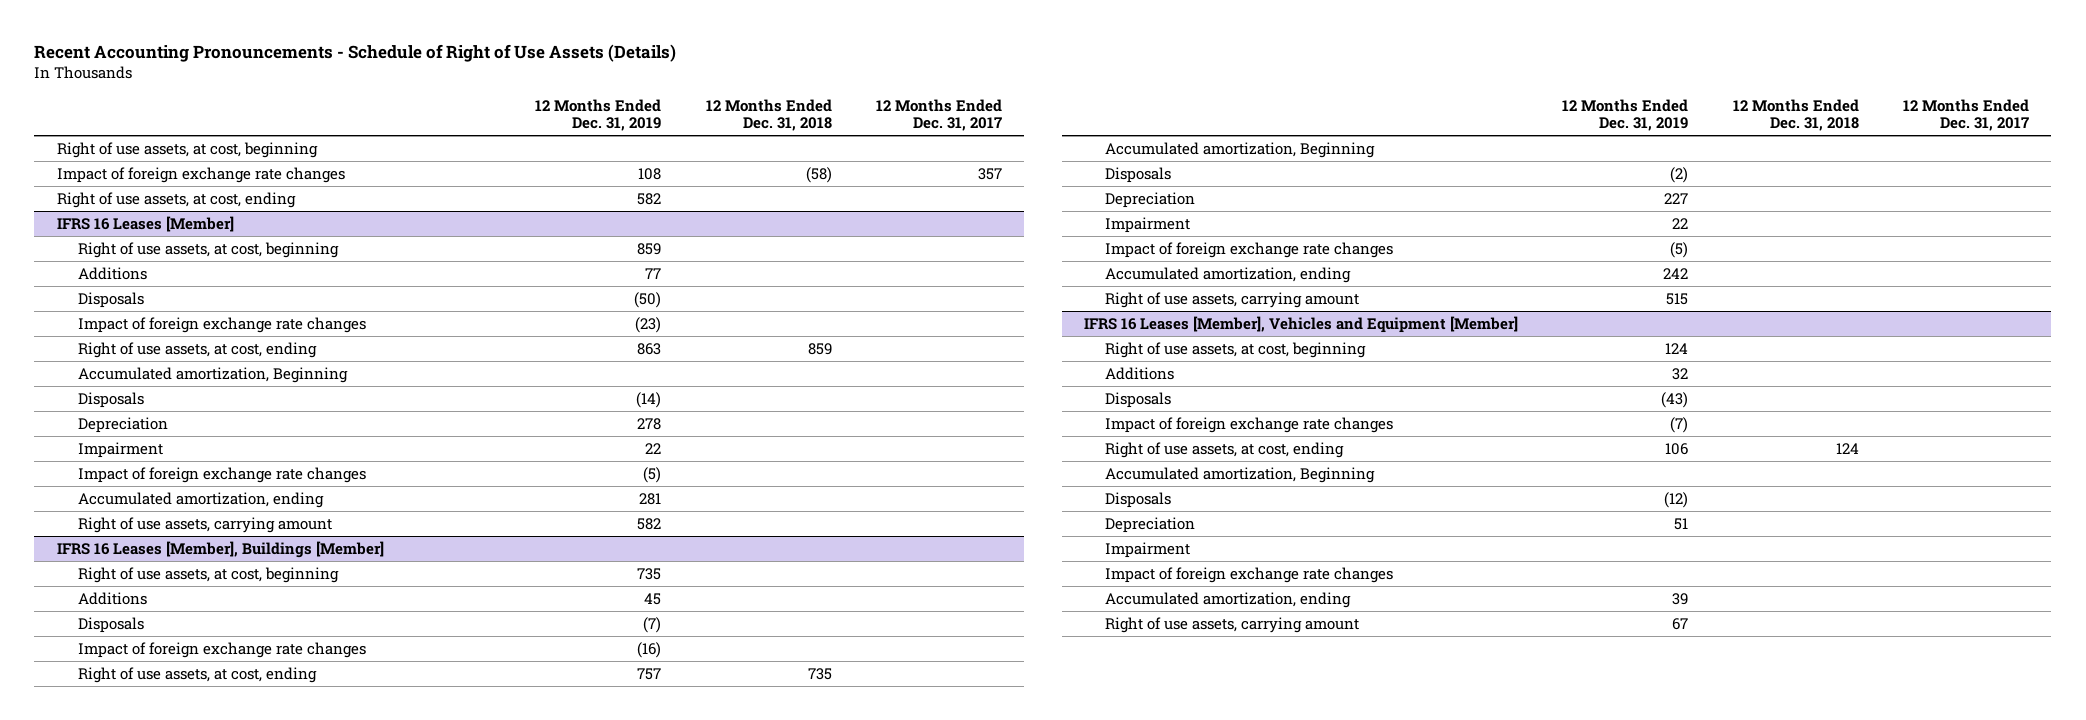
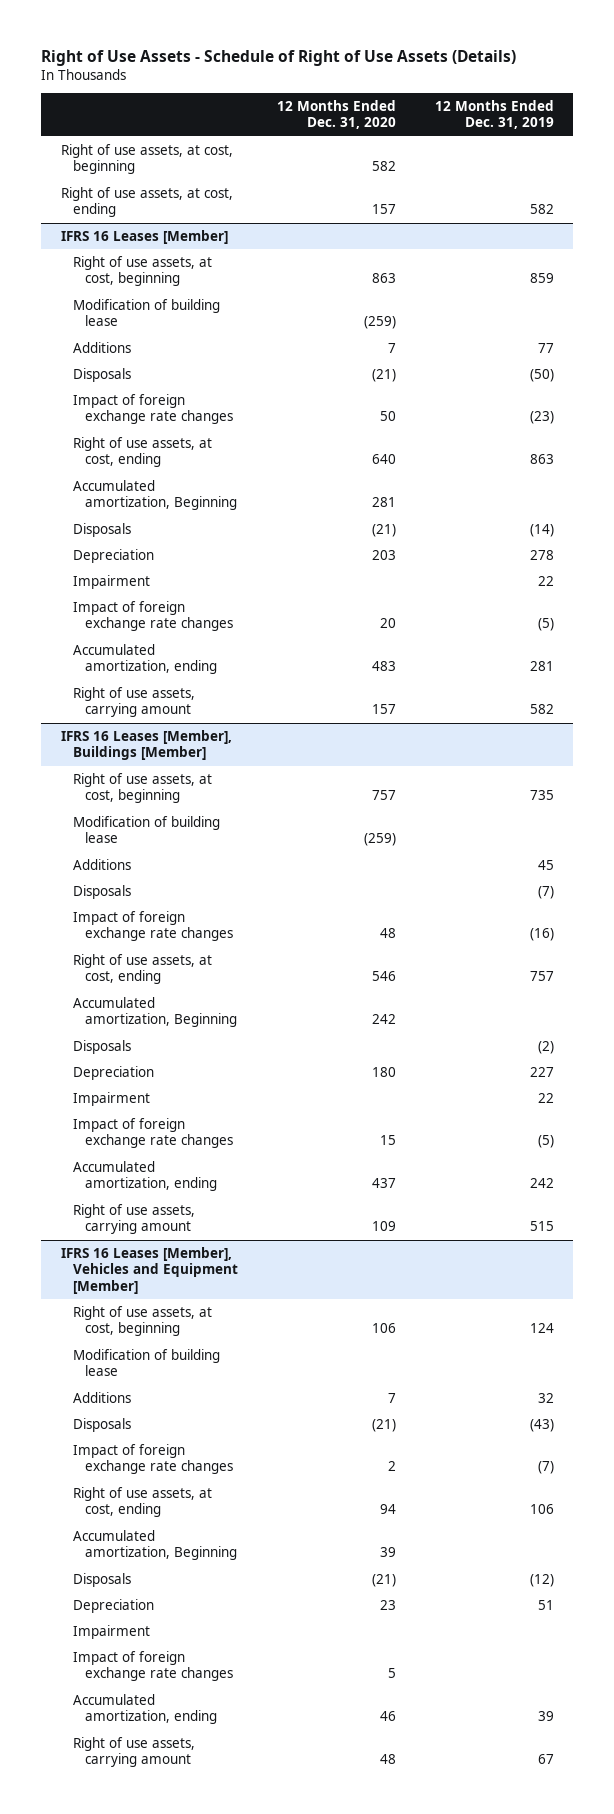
- Recent Accounting Pronouncements - Schedule of Right of Use Assets (Details)
+ Right of Use Assets - Schedule of Right of Use Assets (Details)
- | 12 Months Ended Dec. 31, 2019 | 12 Months Ended Dec. 31, 2018 | 12 Months Ended Dec. 31, 2017
+ | 12 Months Ended Dec. 31, 2020 | 12 Months Ended Dec. 31, 2019
- Impact of foreign exchange rate changes | 108 | (58) | 357
@ IFRS 16 Leases [Member]
+ Modification of building lease | (259) |
@ IFRS 16 Leases [Member], Buildings [Member]
+ Modification of building lease | (259) |
@ IFRS 16 Leases [Member], Vehicles and Equipment [Member]
+ Modification of building lease

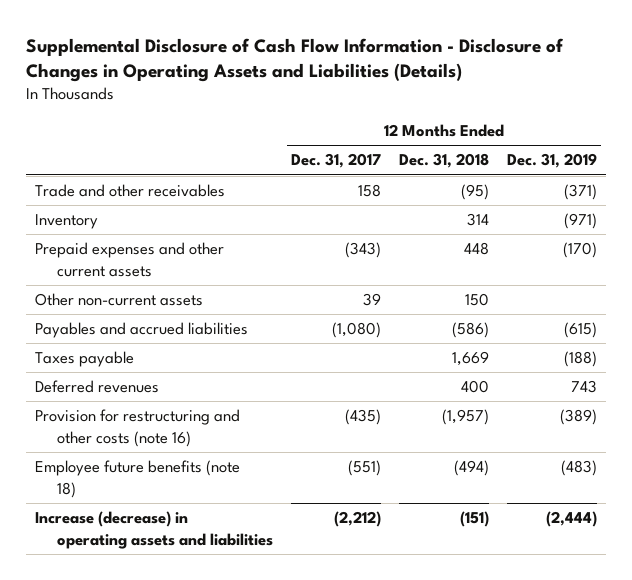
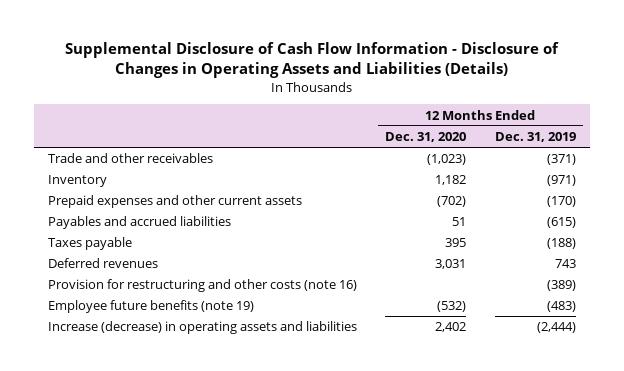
- | 12 Months Ended Dec. 31, 2017 | 12 Months Ended Dec. 31, 2018 | 12 Months Ended Dec. 31, 2019
+ | 12 Months Ended Dec. 31, 2020 | 12 Months Ended Dec. 31, 2019
- Other non-current assets | 39 | 150 |
- Employee future benefits (note 18) | (551) | (494) | (483)
+ Employee future benefits (note 19) | (532) | (483)

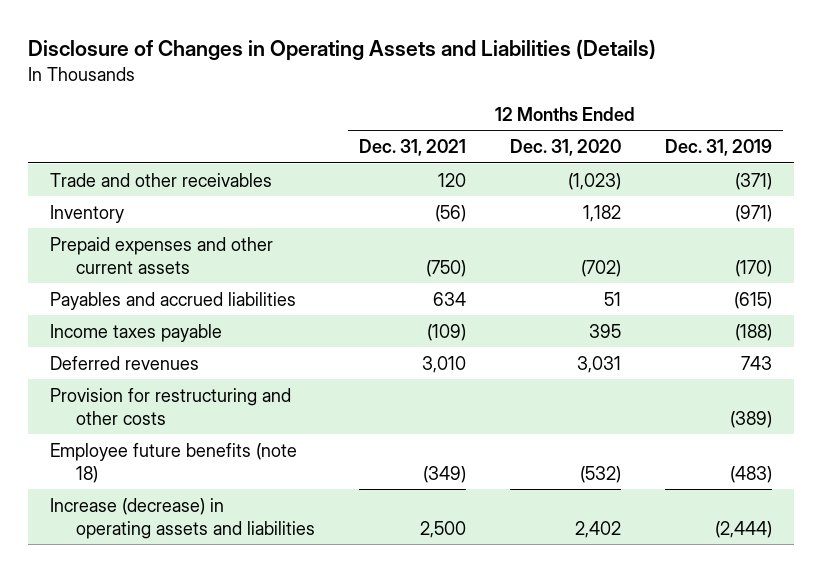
- Supplemental Disclosure of Cash Flow Information - Disclosure of Changes in Operating Assets and Liabilities (Details)
+ Disclosure of Changes in Operating Assets and Liabilities (Details)
- | 12 Months Ended Dec. 31, 2020 | 12 Months Ended Dec. 31, 2019
+ | 12 Months Ended Dec. 31, 2021 | 12 Months Ended Dec. 31, 2020 | 12 Months Ended Dec. 31, 2019
- Taxes payable | 395 | (188)
+ Income taxes payable | (109) | 395 | (188)
- Provision for restructuring and other costs (note 16) | | (389)
- Employee future benefits (note 19) | (532) | (483)
+ Provision for restructuring and other costs | | | (389)
+ Employee future benefits (note 18) | (349) | (532) | (483)

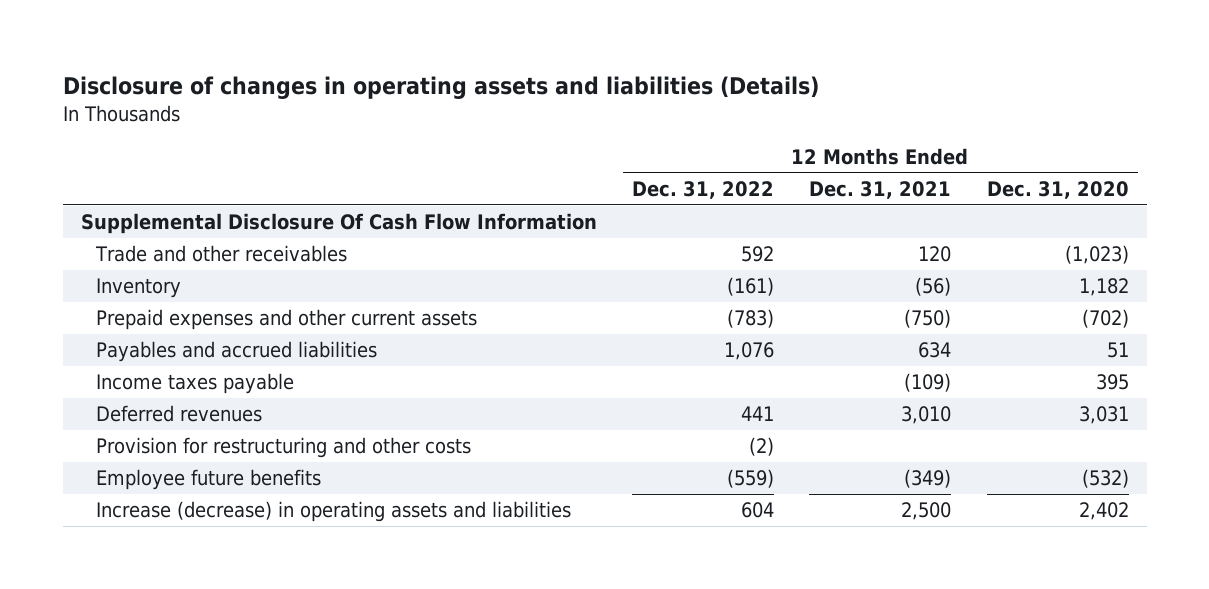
- Disclosure of Changes in Operating Assets and Liabilities (Details)
+ Disclosure of changes in operating assets and liabilities (Details)
- | 12 Months Ended Dec. 31, 2021 | 12 Months Ended Dec. 31, 2020 | 12 Months Ended Dec. 31, 2019
+ | 12 Months Ended Dec. 31, 2022 | 12 Months Ended Dec. 31, 2021 | 12 Months Ended Dec. 31, 2020
+ Supplemental Disclosure Of Cash Flow Information
- Employee future benefits (note 18) | (349) | (532) | (483)
+ Employee future benefits | (559) | (349) | (532)

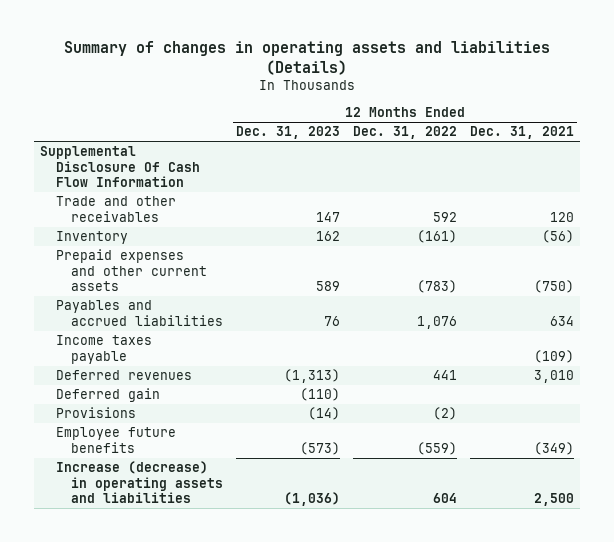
- Disclosure of changes in operating assets and liabilities (Details)
+ Summary of changes in operating assets and liabilities (Details)
- | 12 Months Ended Dec. 31, 2022 | 12 Months Ended Dec. 31, 2021 | 12 Months Ended Dec. 31, 2020
+ | 12 Months Ended Dec. 31, 2023 | 12 Months Ended Dec. 31, 2022 | 12 Months Ended Dec. 31, 2021
- Provision for restructuring and other costs | (2) | |
+ Deferred gain | (110) | |
+ Provisions | (14) | (2) |

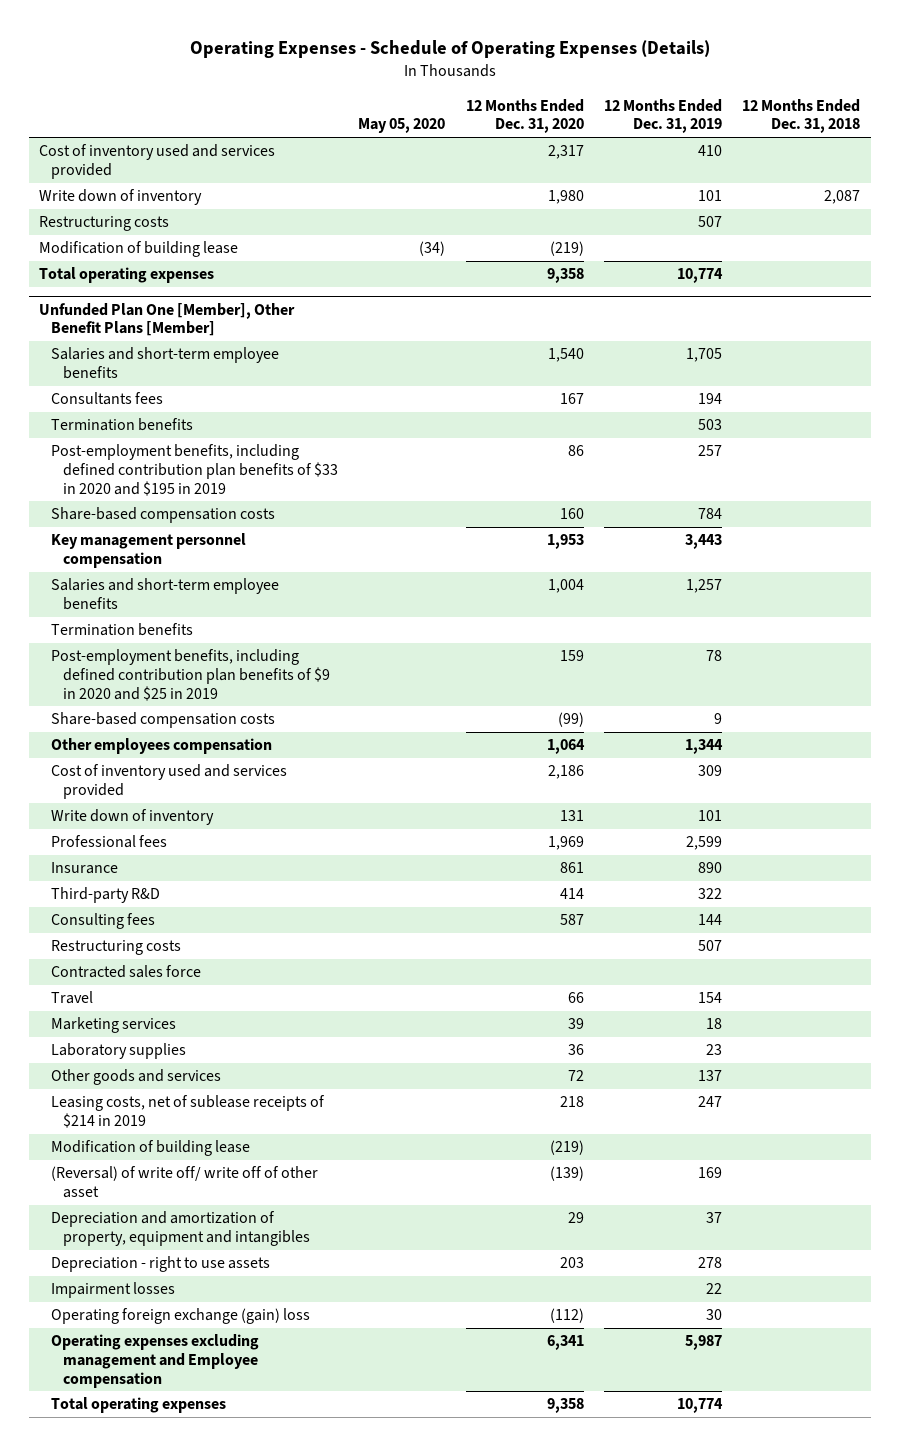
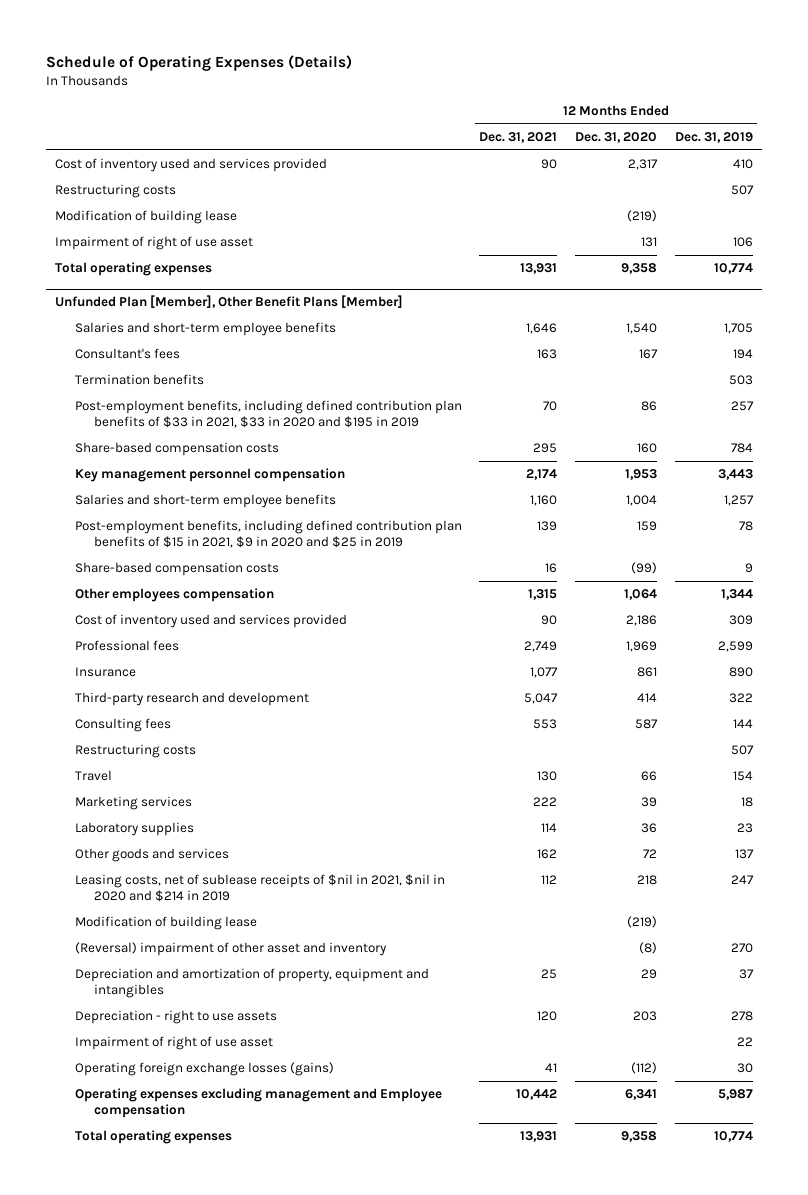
- Operating Expenses - Schedule of Operating Expenses (Details)
+ Schedule of Operating Expenses (Details)
- | May 05, 2020 | 12 Months Ended Dec. 31, 2020 | 12 Months Ended Dec. 31, 2019 | 12 Months Ended Dec. 31, 2018
+ | 12 Months Ended Dec. 31, 2021 | 12 Months Ended Dec. 31, 2020 | 12 Months Ended Dec. 31, 2019
- Write down of inventory | | 1,980 | 101 | 2,087
+ Impairment of right of use asset | | 131 | 106
- Unfunded Plan One [Member], Other Benefit Plans [Member]
+ Unfunded Plan [Member], Other Benefit Plans [Member]
- Consultants fees | | 167 | 194 |
+ Consultant's fees | 163 | 167 | 194
- Post-employment benefits, including defined contribution plan benefits of $33 in 2020 and $195 in 2019 | | 86 | 257 |
+ Post-employment benefits, including defined contribution plan benefits of $33 in 2021, $33 in 2020 and $195 in 2019 | 70 | 86 | 257
- Termination benefits
- Post-employment benefits, including defined contribution plan benefits of $9 in 2020 and $25 in 2019 | | 159 | 78 |
+ Post-employment benefits, including defined contribution plan benefits of $15 in 2021, $9 in 2020 and $25 in 2019 | 139 | 159 | 78
- Write down of inventory | | 131 | 101 |
- Third-party R&D | | 414 | 322 |
+ Third-party research and development | 5,047 | 414 | 322
- Contracted sales force
- Leasing costs, net of sublease receipts of $214 in 2019 | | 218 | 247 |
+ Leasing costs, net of sublease receipts of $nil in 2021, $nil in 2020 and $214 in 2019 | 112 | 218 | 247
- (Reversal) of write off/ write off of other asset | | (139) | 169 |
+ (Reversal) impairment of other asset and inventory | | (8) | 270
- Impairment losses | | | 22 |
- Operating foreign exchange (gain) loss | | (112) | 30 |
+ Impairment of right of use asset | | | 22
+ Operating foreign exchange losses (gains) | 41 | (112) | 30

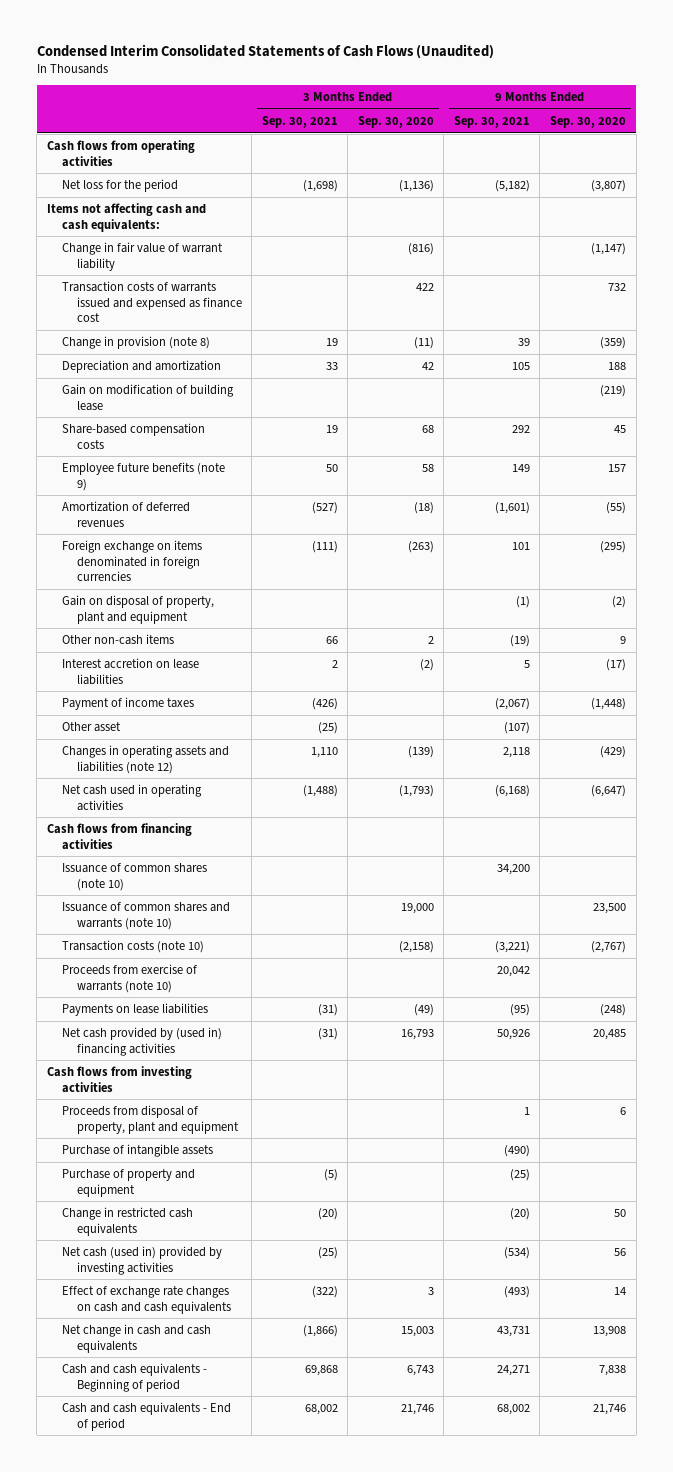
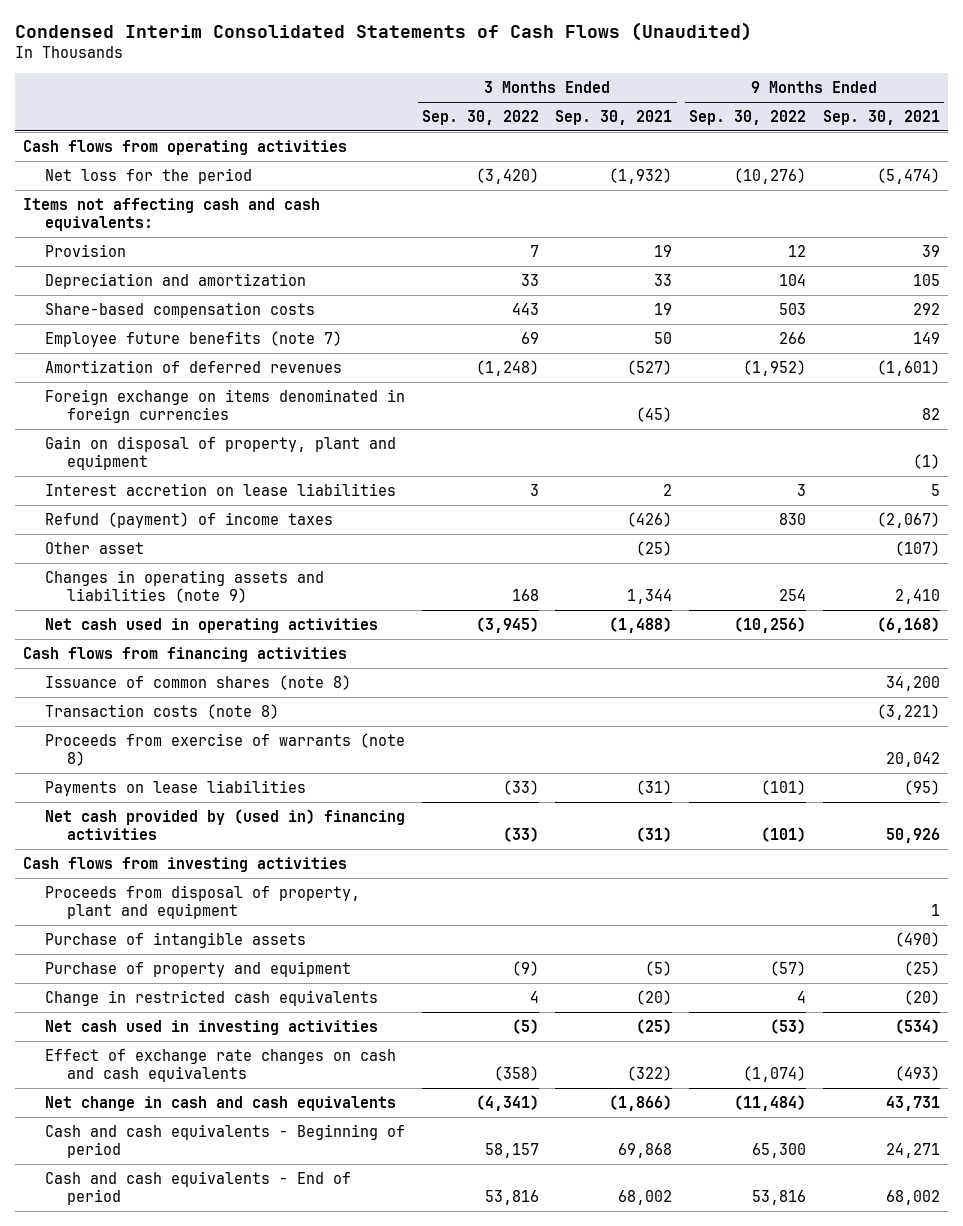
- | 3 Months Ended Sep. 30, 2021 | 3 Months Ended Sep. 30, 2020 | 9 Months Ended Sep. 30, 2021 | 9 Months Ended Sep. 30, 2020
+ | 3 Months Ended Sep. 30, 2022 | 3 Months Ended Sep. 30, 2021 | 9 Months Ended Sep. 30, 2022 | 9 Months Ended Sep. 30, 2021
- Net loss for the period | (1,698) | (1,136) | (5,182) | (3,807)
+ Net loss for the period | (3,420) | (1,932) | (10,276) | (5,474)
- Change in fair value of warrant liability | | (816) | | (1,147)
- Transaction costs of warrants issued and expensed as finance cost | | 422 | | 732
- Change in provision (note 8) | 19 | (11) | 39 | (359)
+ Provision | 7 | 19 | 12 | 39
- Gain on modification of building lease | | | | (219)
- Employee future benefits (note 9) | 50 | 58 | 149 | 157
+ Employee future benefits (note 7) | 69 | 50 | 266 | 149
- Foreign exchange on items denominated in foreign currencies | (111) | (263) | 101 | (295)
+ Foreign exchange on items denominated in foreign currencies | | (45) | | 82
- Other non-cash items | 66 | 2 | (19) | 9
- Payment of income taxes | (426) | | (2,067) | (1,448)
+ Refund (payment) of income taxes | | (426) | 830 | (2,067)
- Changes in operating assets and liabilities (note 12) | 1,110 | (139) | 2,118 | (429)
+ Changes in operating assets and liabilities (note 9) | 168 | 1,344 | 254 | 2,410
- Issuance of common shares (note 10) | | | 34,200 |
- Issuance of common shares and warrants (note 10) | | 19,000 | | 23,500
- Transaction costs (note 10) | | (2,158) | (3,221) | (2,767)
- Proceeds from exercise of warrants (note 10) | | | 20,042 |
+ Issuance of common shares (note 8) | | | | 34,200
+ Transaction costs (note 8) | | | | (3,221)
+ Proceeds from exercise of warrants (note 8) | | | | 20,042
- Net cash (used in) provided by investing activities | (25) | | (534) | 56
+ Net cash used in investing activities | (5) | (25) | (53) | (534)

